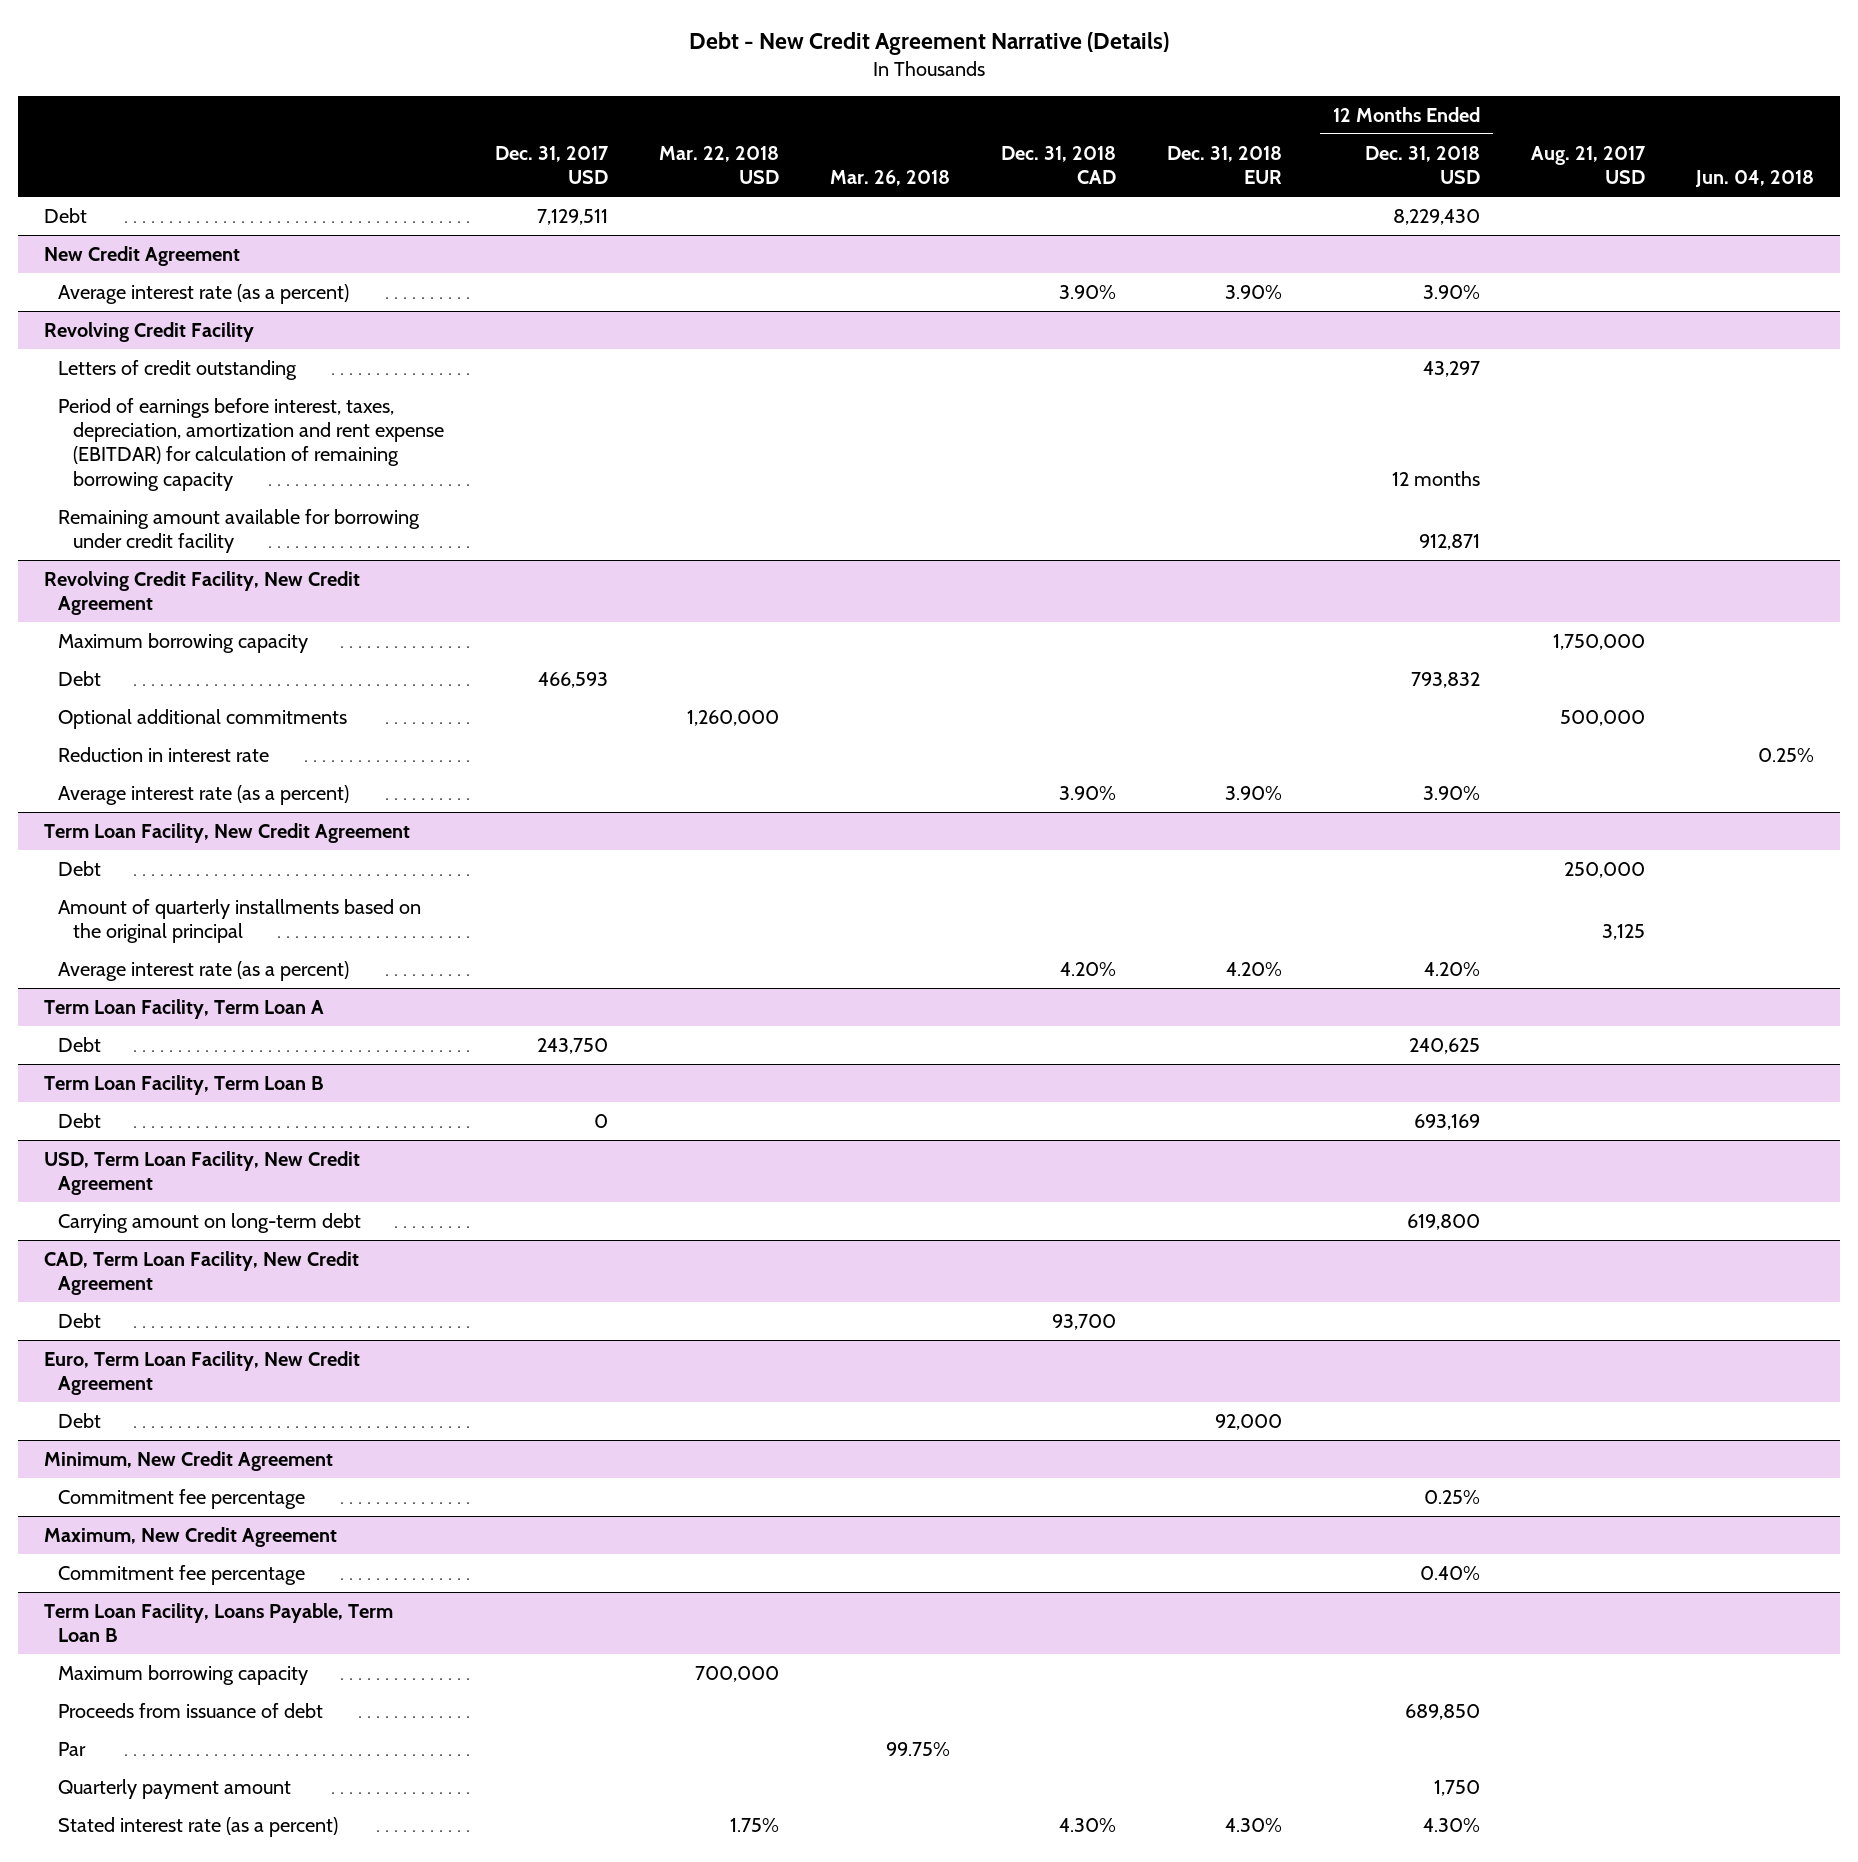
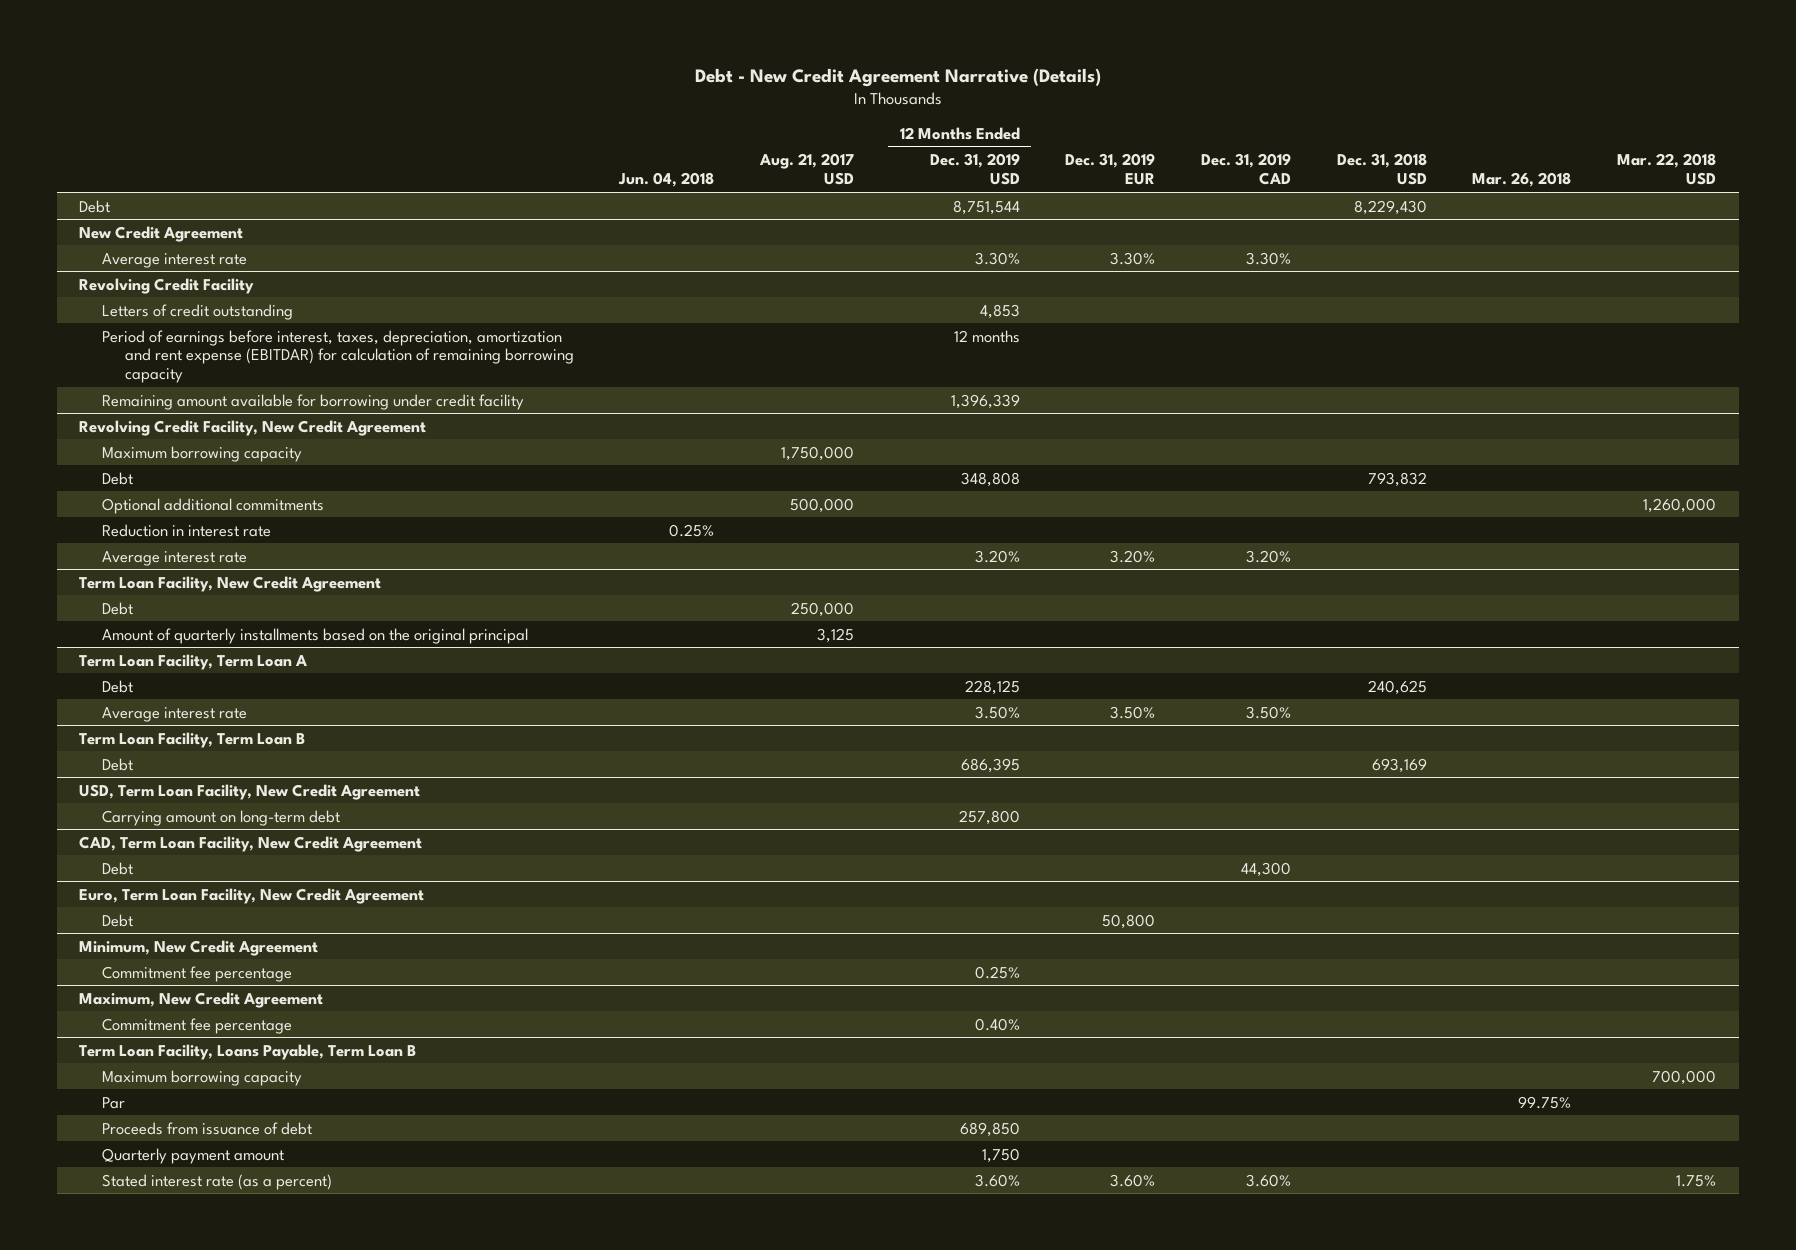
- | Dec. 31, 2017 USD | Mar. 22, 2018 USD | Mar. 26, 2018 | Dec. 31, 2018 CAD | Dec. 31, 2018 EUR | 12 Months Ended Dec. 31, 2018 USD | Aug. 21, 2017 USD | Jun. 04, 2018
+ | Jun. 04, 2018 | Aug. 21, 2017 USD | 12 Months Ended Dec. 31, 2019 USD | Dec. 31, 2019 EUR | Dec. 31, 2019 CAD | Dec. 31, 2018 USD | Mar. 26, 2018 | Mar. 22, 2018 USD
@ New Credit Agreement
- Average interest rate (as a percent) | | | | 3.90% | 3.90% | 3.90% | |
+ Average interest rate | | | 3.30% | 3.30% | 3.30% | | |
@ Revolving Credit Facility, New Credit Agreement
- Average interest rate (as a percent) | | | | 3.90% | 3.90% | 3.90% | |
+ Average interest rate | | | 3.20% | 3.20% | 3.20% | | |
@ Term Loan Facility, New Credit Agreement
- Average interest rate (as a percent) | | | | 4.20% | 4.20% | 4.20% | |
@ Term Loan Facility, Term Loan A
+ Average interest rate | | | 3.50% | 3.50% | 3.50% | | |
@ Term Loan Facility, Loans Payable, Term Loan B
moved down: Proceeds from issuance of debt | | | 689,850 | | | | |

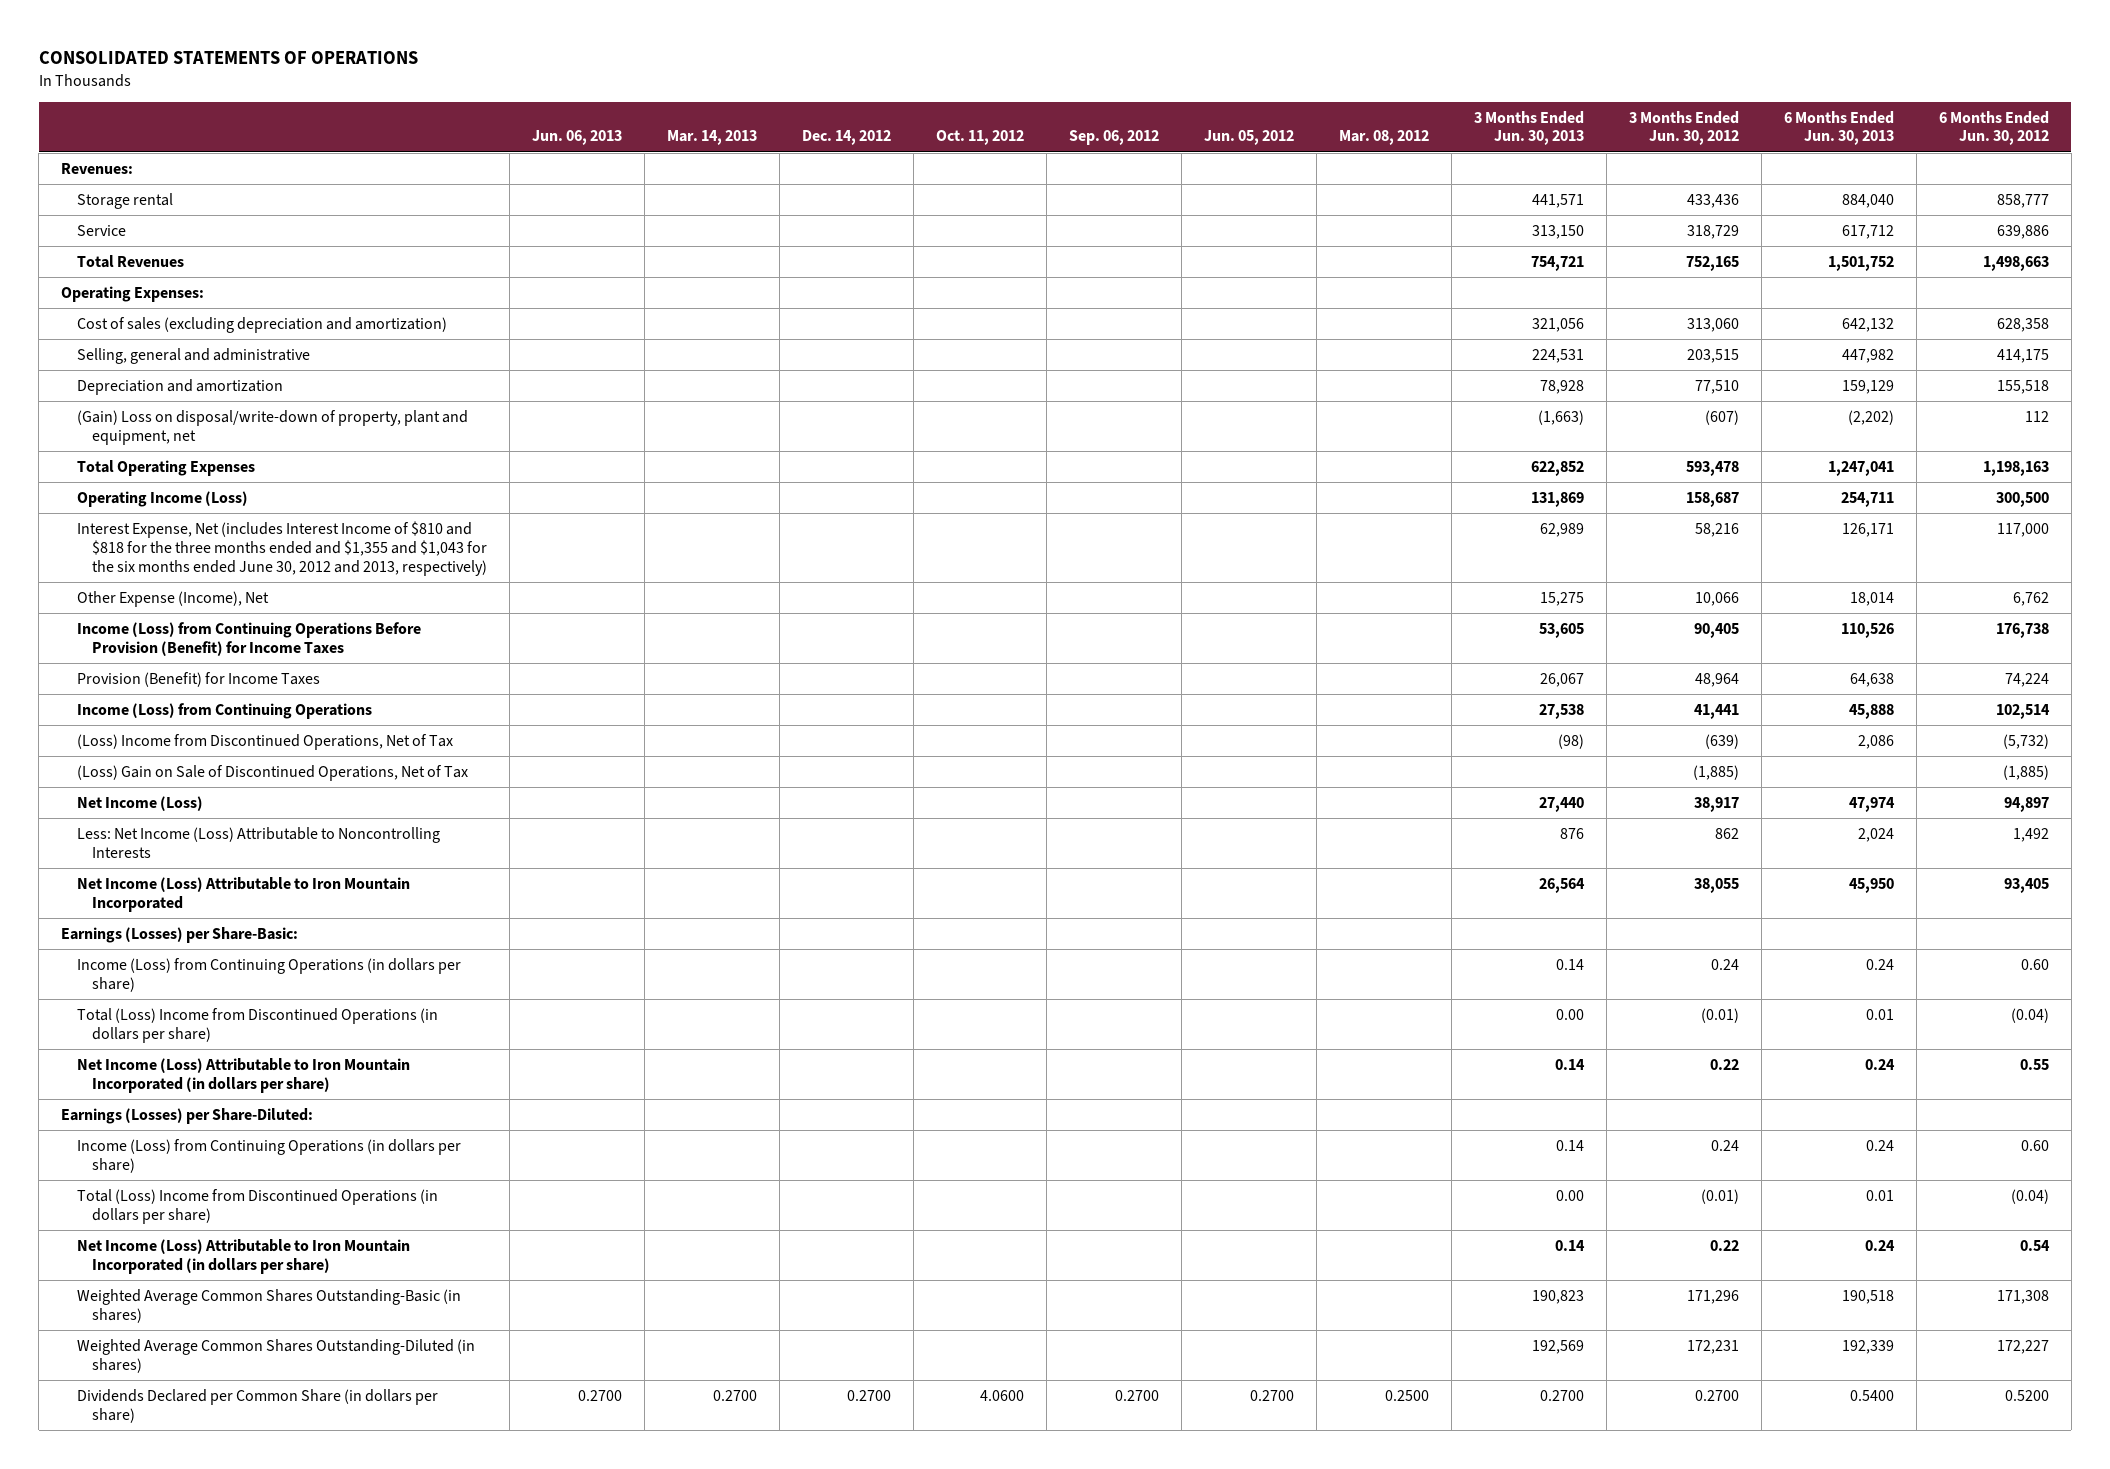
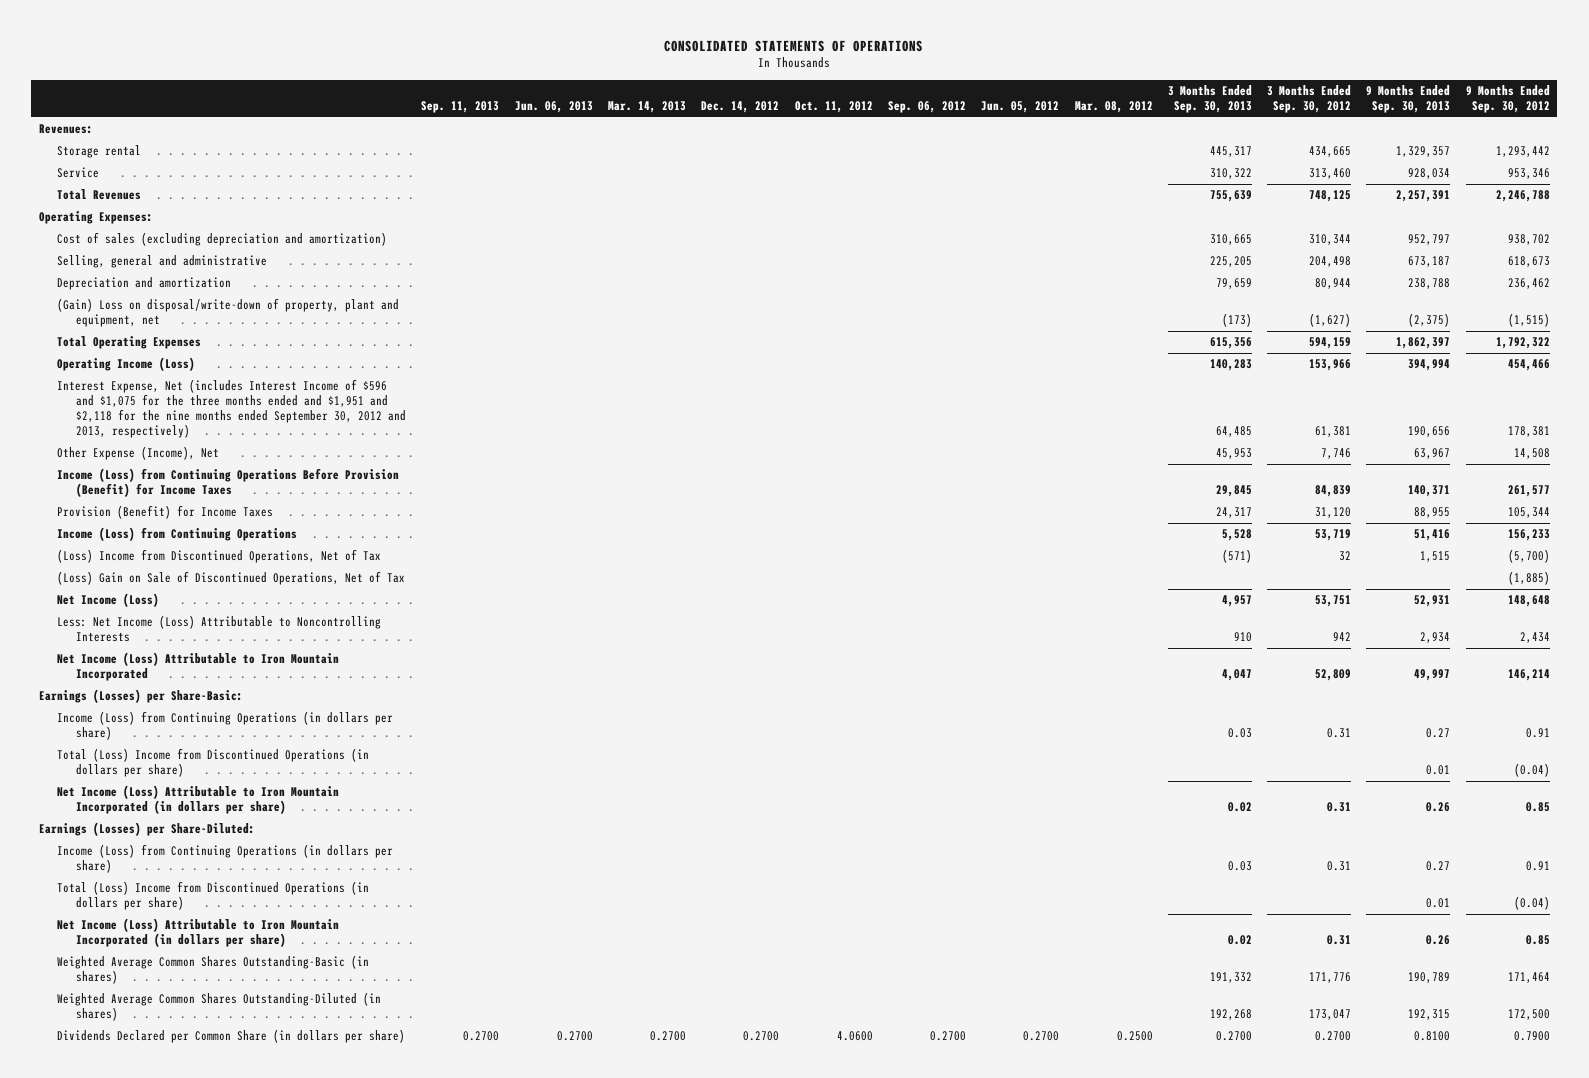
- | Jun. 06, 2013 | Mar. 14, 2013 | Dec. 14, 2012 | Oct. 11, 2012 | Sep. 06, 2012 | Jun. 05, 2012 | Mar. 08, 2012 | 3 Months Ended Jun. 30, 2013 | 3 Months Ended Jun. 30, 2012 | 6 Months Ended Jun. 30, 2013 | 6 Months Ended Jun. 30, 2012
+ | Sep. 11, 2013 | Jun. 06, 2013 | Mar. 14, 2013 | Dec. 14, 2012 | Oct. 11, 2012 | Sep. 06, 2012 | Jun. 05, 2012 | Mar. 08, 2012 | 3 Months Ended Sep. 30, 2013 | 3 Months Ended Sep. 30, 2012 | 9 Months Ended Sep. 30, 2013 | 9 Months Ended Sep. 30, 2012
- Interest Expense, Net (includes Interest Income of $810 and $818 for the three months ended and $1,355 and $1,043 for the six months ended June 30, 2012 and 2013, respectively) | | | | | | | | 62,989 | 58,216 | 126,171 | 117,000
+ Interest Expense, Net (includes Interest Income of $596 and $1,075 for the three months ended and $1,951 and $2,118 for the nine months ended September 30, 2012 and 2013, respectively) | | | | | | | | | 64,485 | 61,381 | 190,656 | 178,381

